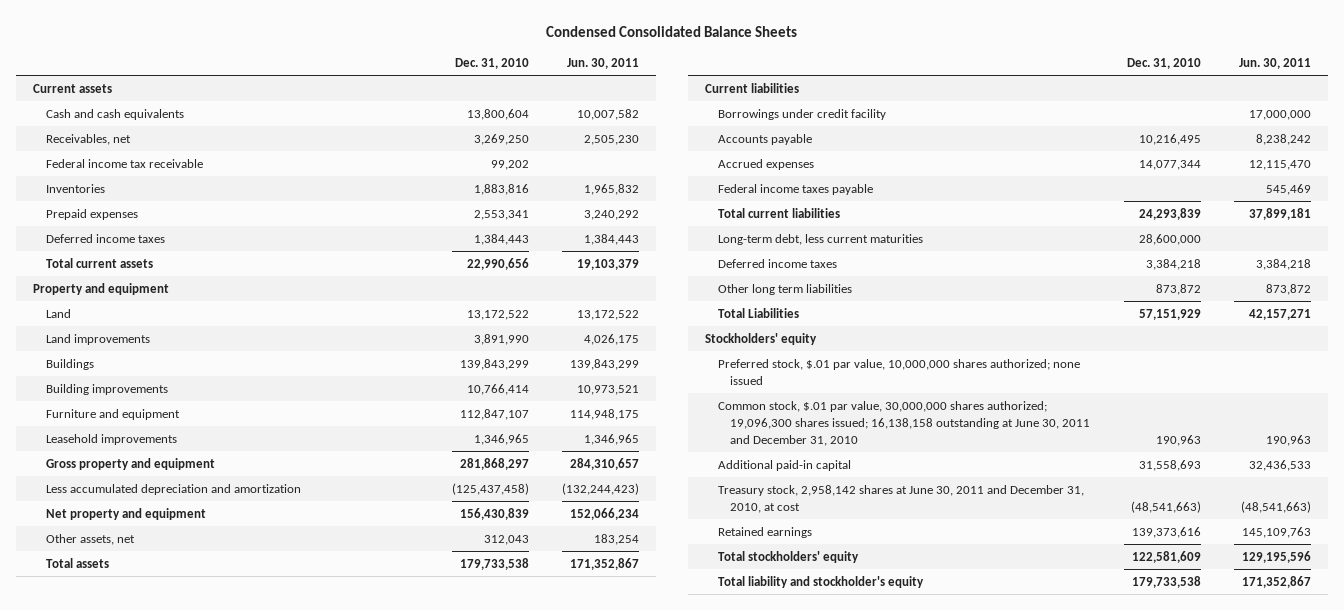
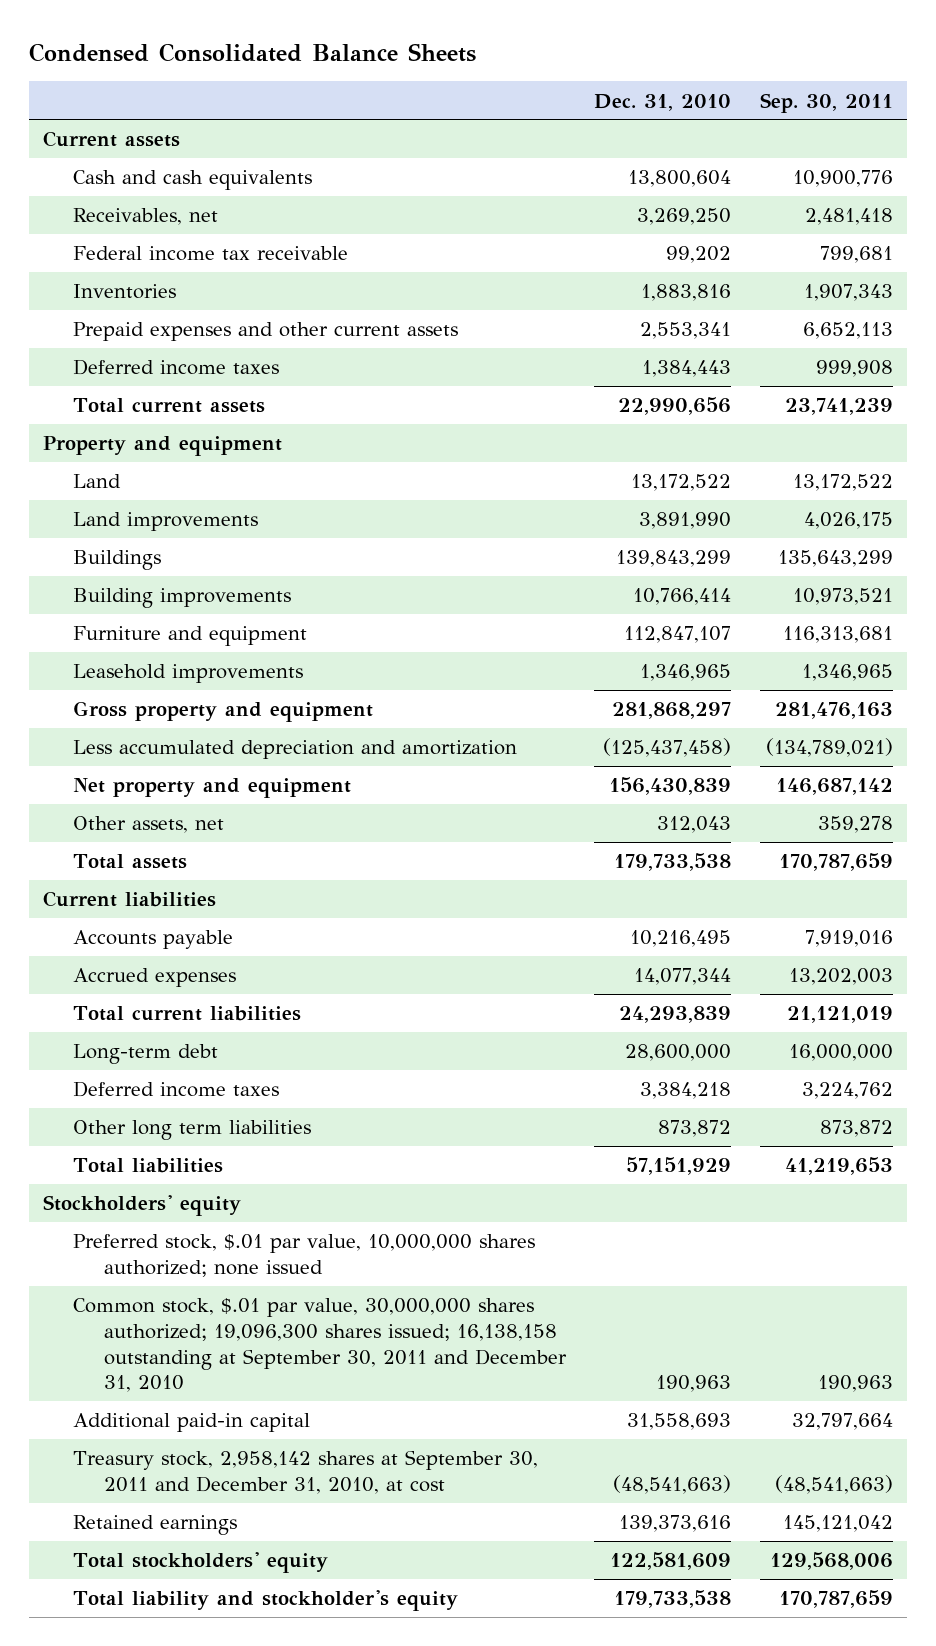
- | Dec. 31, 2010 | Jun. 30, 2011
+ | Dec. 31, 2010 | Sep. 30, 2011
- Prepaid expenses | 2,553,341 | 3,240,292
+ Prepaid expenses and other current assets | 2,553,341 | 6,652,113
- Borrowings under credit facility | | 17,000,000
- Federal income taxes payable | | 545,469
- Long-term debt, less current maturities | 28,600,000 |
+ Long-term debt | 28,600,000 | 16,000,000
- Total Liabilities | 57,151,929 | 42,157,271
+ Total liabilities | 57,151,929 | 41,219,653
- Common stock, $.01 par value, 30,000,000 shares authorized; 19,096,300 shares issued; 16,138,158 outstanding at June 30, 2011 and December 31, 2010 | 190,963 | 190,963
+ Common stock, $.01 par value, 30,000,000 shares authorized; 19,096,300 shares issued; 16,138,158 outstanding at September 30, 2011 and December 31, 2010 | 190,963 | 190,963
- Treasury stock, 2,958,142 shares at June 30, 2011 and December 31, 2010, at cost | (48,541,663) | (48,541,663)
+ Treasury stock, 2,958,142 shares at September 30, 2011 and December 31, 2010, at cost | (48,541,663) | (48,541,663)

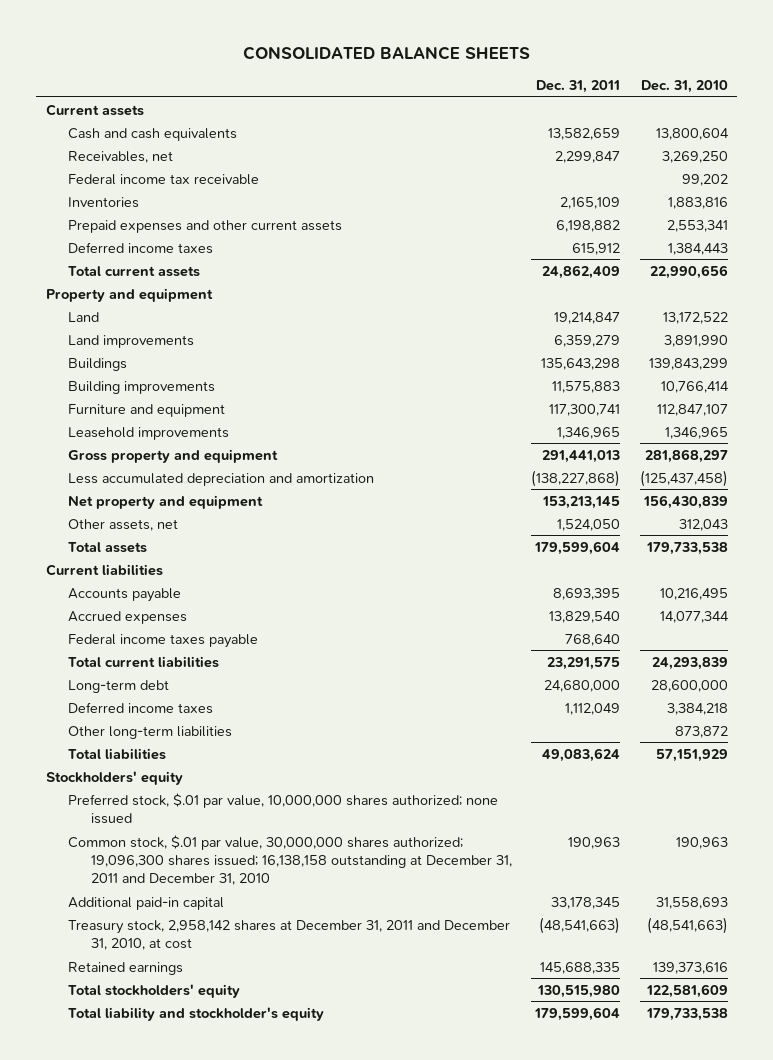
- Condensed Consolidated Balance Sheets
+ CONSOLIDATED BALANCE SHEETS
- | Dec. 31, 2010 | Sep. 30, 2011
+ | Dec. 31, 2011 | Dec. 31, 2010
+ Federal income taxes payable | 768,640 |
- Other long term liabilities | 873,872 | 873,872
+ Other long-term liabilities | | 873,872
- Common stock, $.01 par value, 30,000,000 shares authorized; 19,096,300 shares issued; 16,138,158 outstanding at September 30, 2011 and December 31, 2010 | 190,963 | 190,963
+ Common stock, $.01 par value, 30,000,000 shares authorized; 19,096,300 shares issued; 16,138,158 outstanding at December 31, 2011 and December 31, 2010 | 190,963 | 190,963
- Treasury stock, 2,958,142 shares at September 30, 2011 and December 31, 2010, at cost | (48,541,663) | (48,541,663)
+ Treasury stock, 2,958,142 shares at December 31, 2011 and December 31, 2010, at cost | (48,541,663) | (48,541,663)

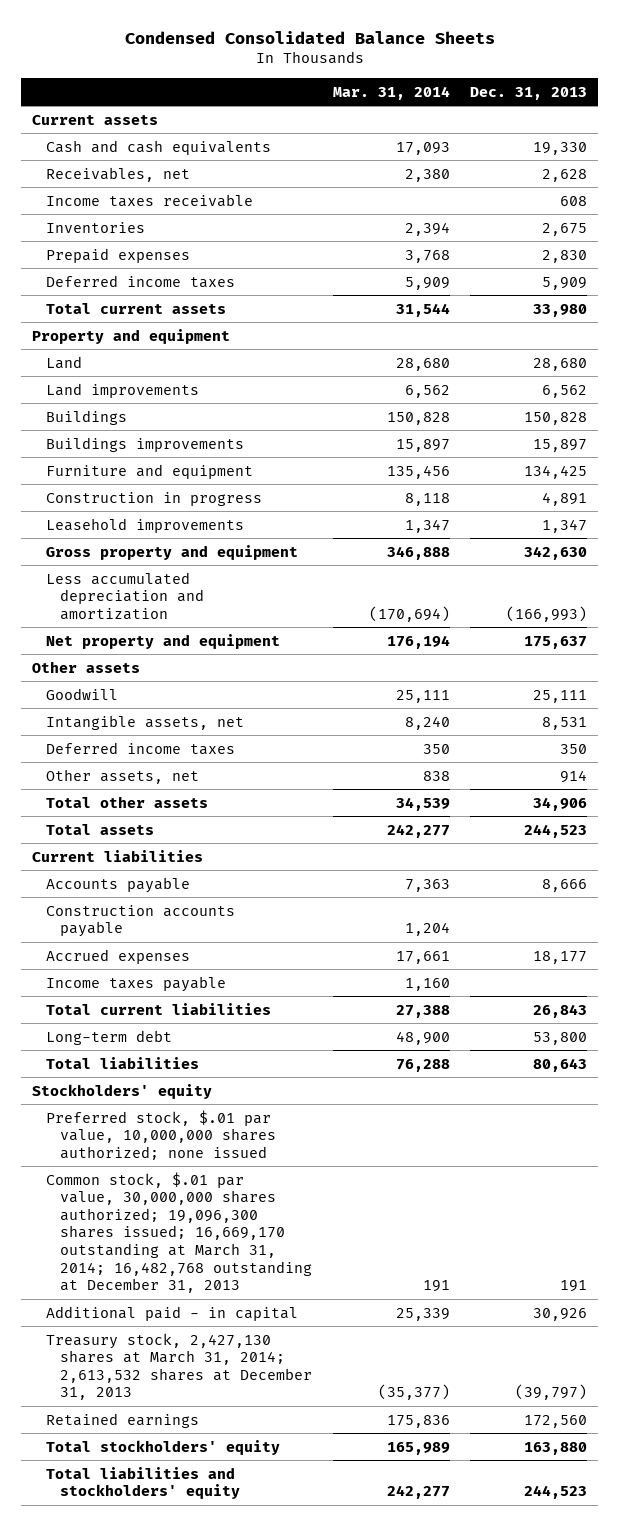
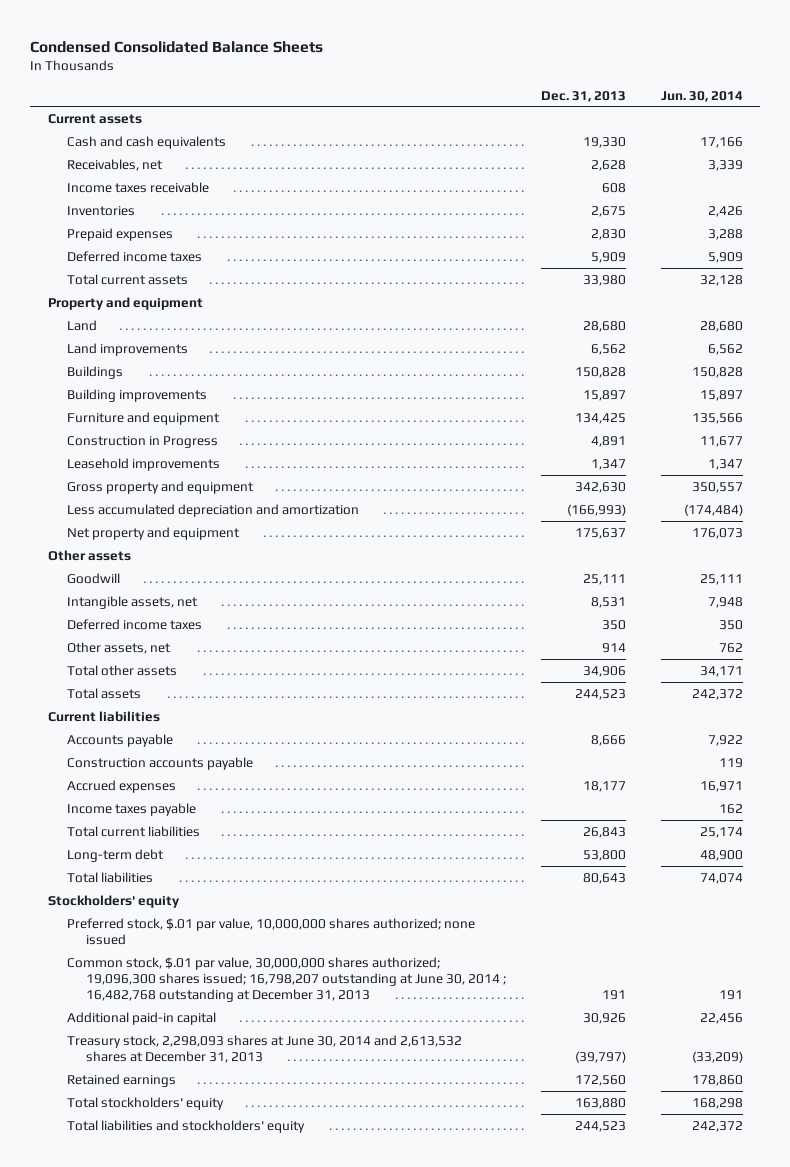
- | Mar. 31, 2014 | Dec. 31, 2013
+ | Dec. 31, 2013 | Jun. 30, 2014
- Buildings improvements | 15,897 | 15,897
+ Building improvements | 15,897 | 15,897
- Construction in progress | 8,118 | 4,891
+ Construction in Progress | 4,891 | 11,677
- Common stock, $.01 par value, 30,000,000 shares authorized; 19,096,300 shares issued; 16,669,170 outstanding at March 31, 2014; 16,482,768 outstanding at December 31, 2013 | 191 | 191
- Additional paid - in capital | 25,339 | 30,926
- Treasury stock, 2,427,130 shares at March 31, 2014; 2,613,532 shares at December 31, 2013 | (35,377) | (39,797)
+ Common stock, $.01 par value, 30,000,000 shares authorized; 19,096,300 shares issued; 16,798,207 outstanding at June 30, 2014 ; 16,482,768 outstanding at December 31, 2013 | 191 | 191
+ Additional paid-in capital | 30,926 | 22,456
+ Treasury stock, 2,298,093 shares at June 30, 2014 and 2,613,532 shares at December 31, 2013 | (39,797) | (33,209)

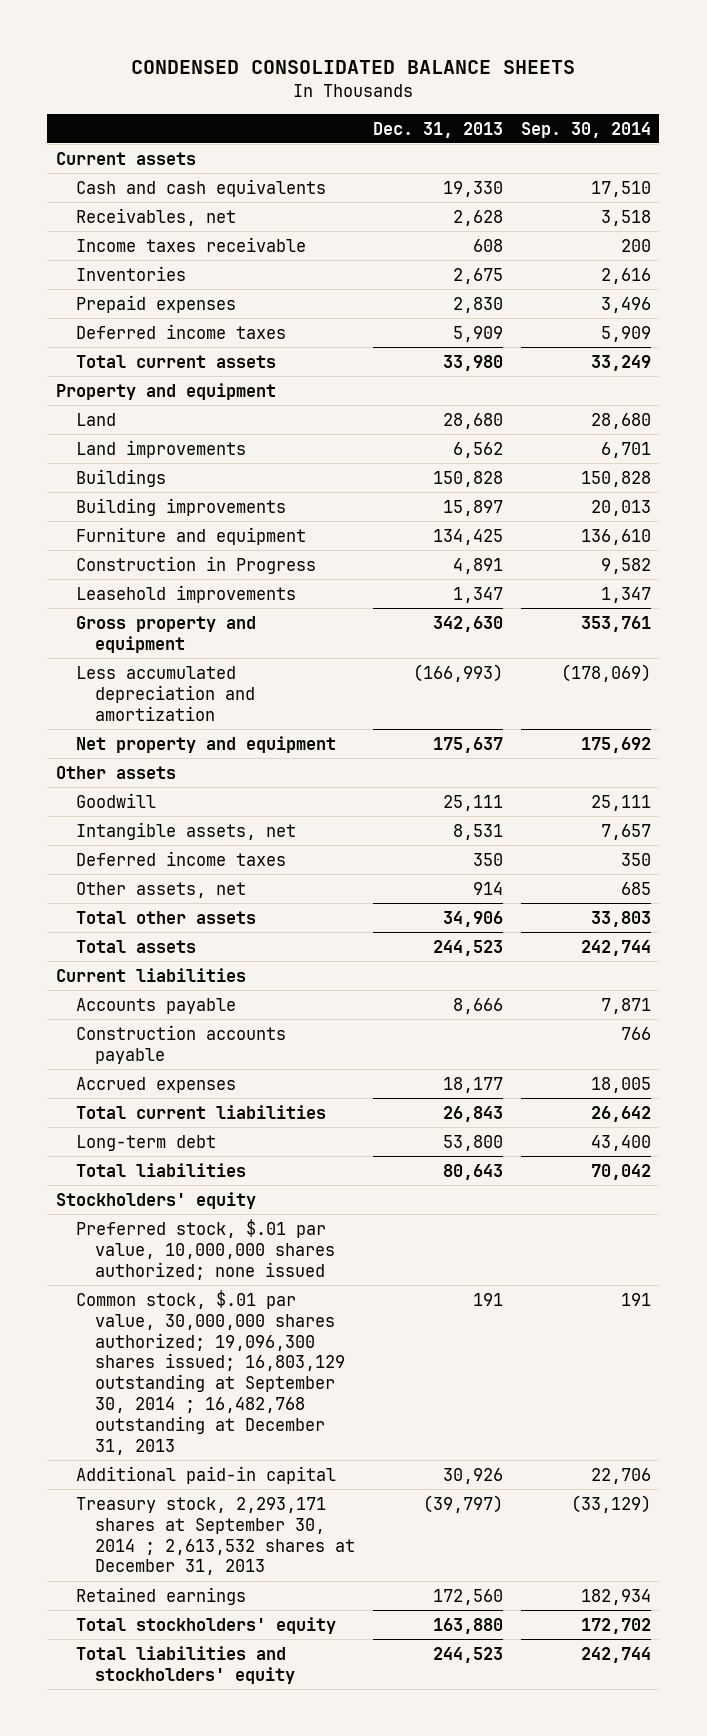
- Condensed Consolidated Balance Sheets
+ CONDENSED CONSOLIDATED BALANCE SHEETS
- | Dec. 31, 2013 | Jun. 30, 2014
+ | Dec. 31, 2013 | Sep. 30, 2014
- Income taxes payable | | 162
- Common stock, $.01 par value, 30,000,000 shares authorized; 19,096,300 shares issued; 16,798,207 outstanding at June 30, 2014 ; 16,482,768 outstanding at December 31, 2013 | 191 | 191
+ Common stock, $.01 par value, 30,000,000 shares authorized; 19,096,300 shares issued; 16,803,129 outstanding at September 30, 2014 ; 16,482,768 outstanding at December 31, 2013 | 191 | 191
- Treasury stock, 2,298,093 shares at June 30, 2014 and 2,613,532 shares at December 31, 2013 | (39,797) | (33,209)
+ Treasury stock, 2,293,171 shares at September 30, 2014 ; 2,613,532 shares at December 31, 2013 | (39,797) | (33,129)

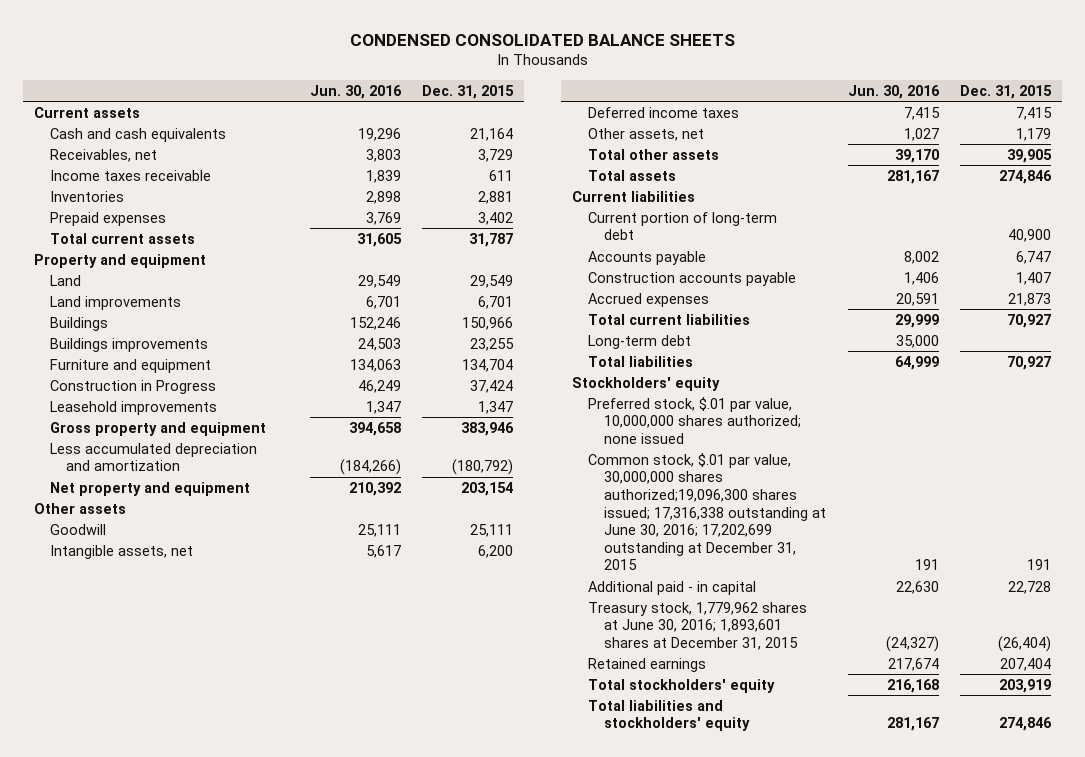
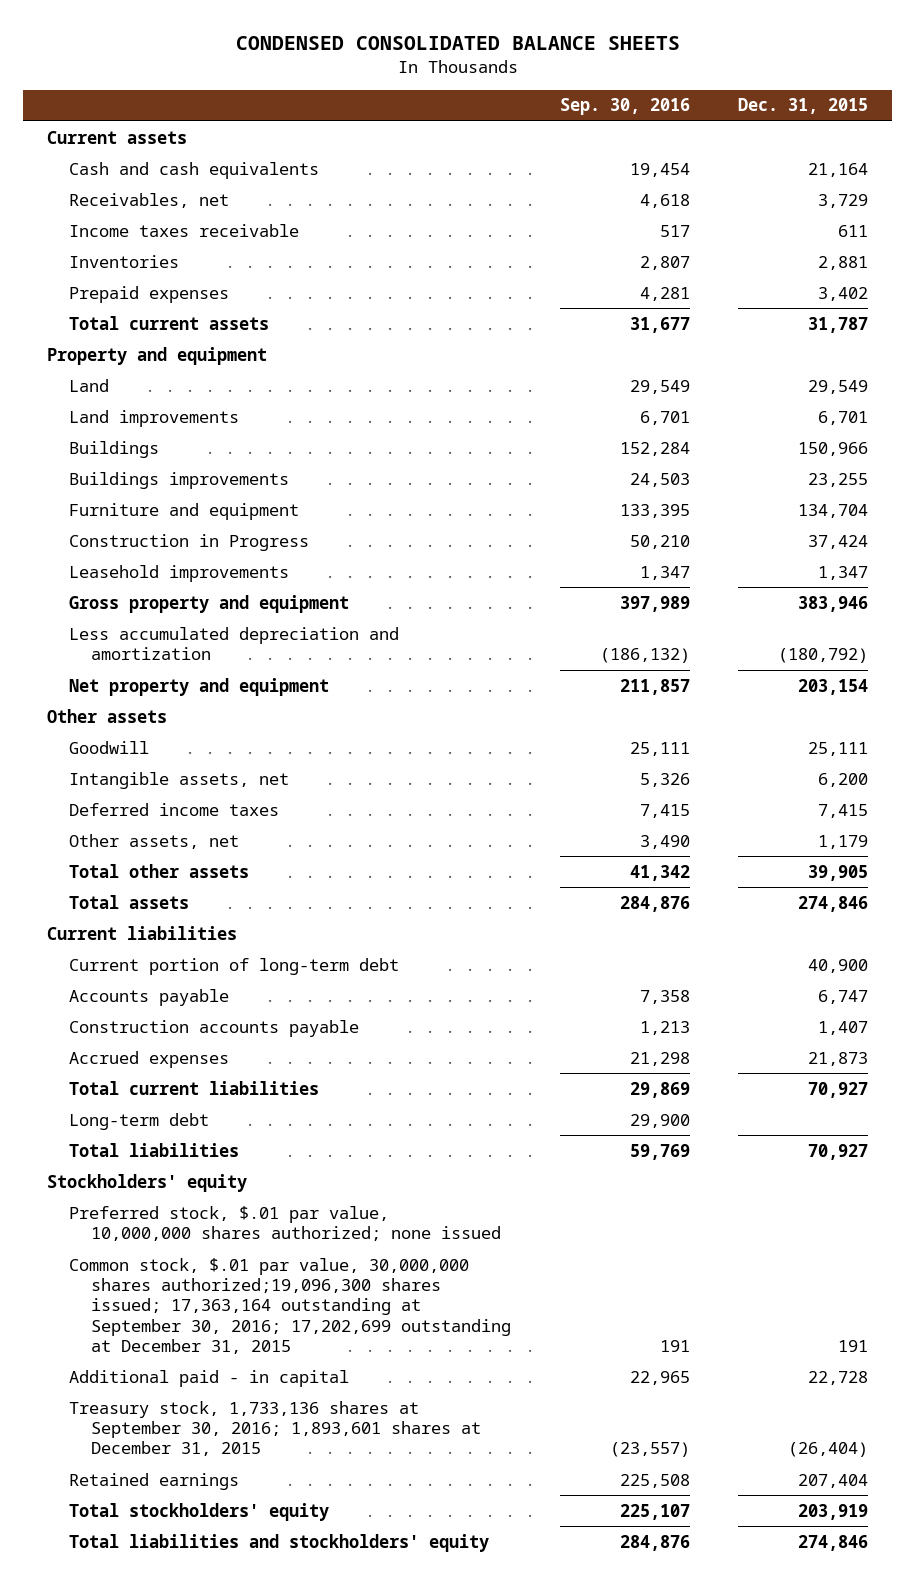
- | Jun. 30, 2016 | Dec. 31, 2015
+ | Sep. 30, 2016 | Dec. 31, 2015
- Common stock, $.01 par value, 30,000,000 shares authorized;19,096,300 shares issued; 17,316,338 outstanding at June 30, 2016; 17,202,699 outstanding at December 31, 2015 | 191 | 191
+ Common stock, $.01 par value, 30,000,000 shares authorized;19,096,300 shares issued; 17,363,164 outstanding at September 30, 2016; 17,202,699 outstanding at December 31, 2015 | 191 | 191
- Treasury stock, 1,779,962 shares at June 30, 2016; 1,893,601 shares at December 31, 2015 | (24,327) | (26,404)
+ Treasury stock, 1,733,136 shares at September 30, 2016; 1,893,601 shares at December 31, 2015 | (23,557) | (26,404)

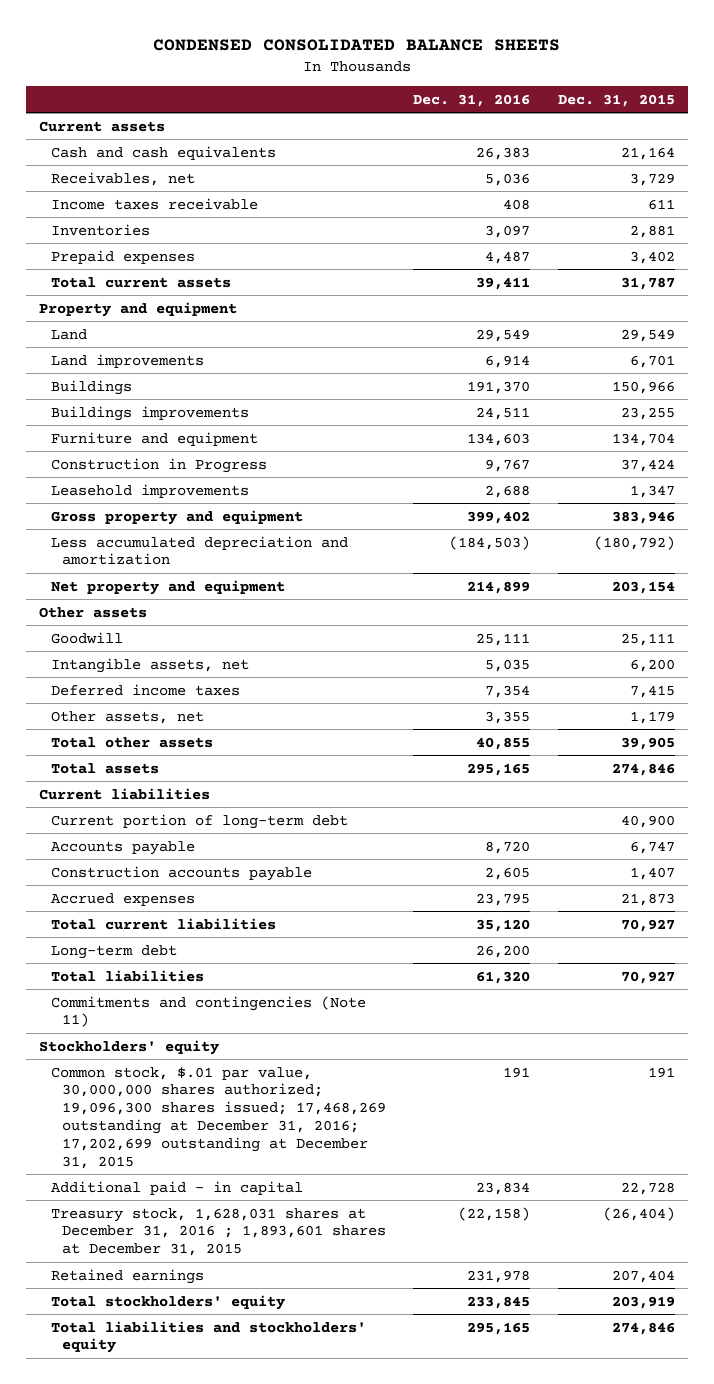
- | Sep. 30, 2016 | Dec. 31, 2015
+ | Dec. 31, 2016 | Dec. 31, 2015
+ Commitments and contingencies (Note 11)
- Preferred stock, $.01 par value, 10,000,000 shares authorized; none issued
- Common stock, $.01 par value, 30,000,000 shares authorized;19,096,300 shares issued; 17,363,164 outstanding at September 30, 2016; 17,202,699 outstanding at December 31, 2015 | 191 | 191
+ Common stock, $.01 par value, 30,000,000 shares authorized; 19,096,300 shares issued; 17,468,269 outstanding at December 31, 2016; 17,202,699 outstanding at December 31, 2015 | 191 | 191
- Treasury stock, 1,733,136 shares at September 30, 2016; 1,893,601 shares at December 31, 2015 | (23,557) | (26,404)
+ Treasury stock, 1,628,031 shares at December 31, 2016 ; 1,893,601 shares at December 31, 2015 | (22,158) | (26,404)

